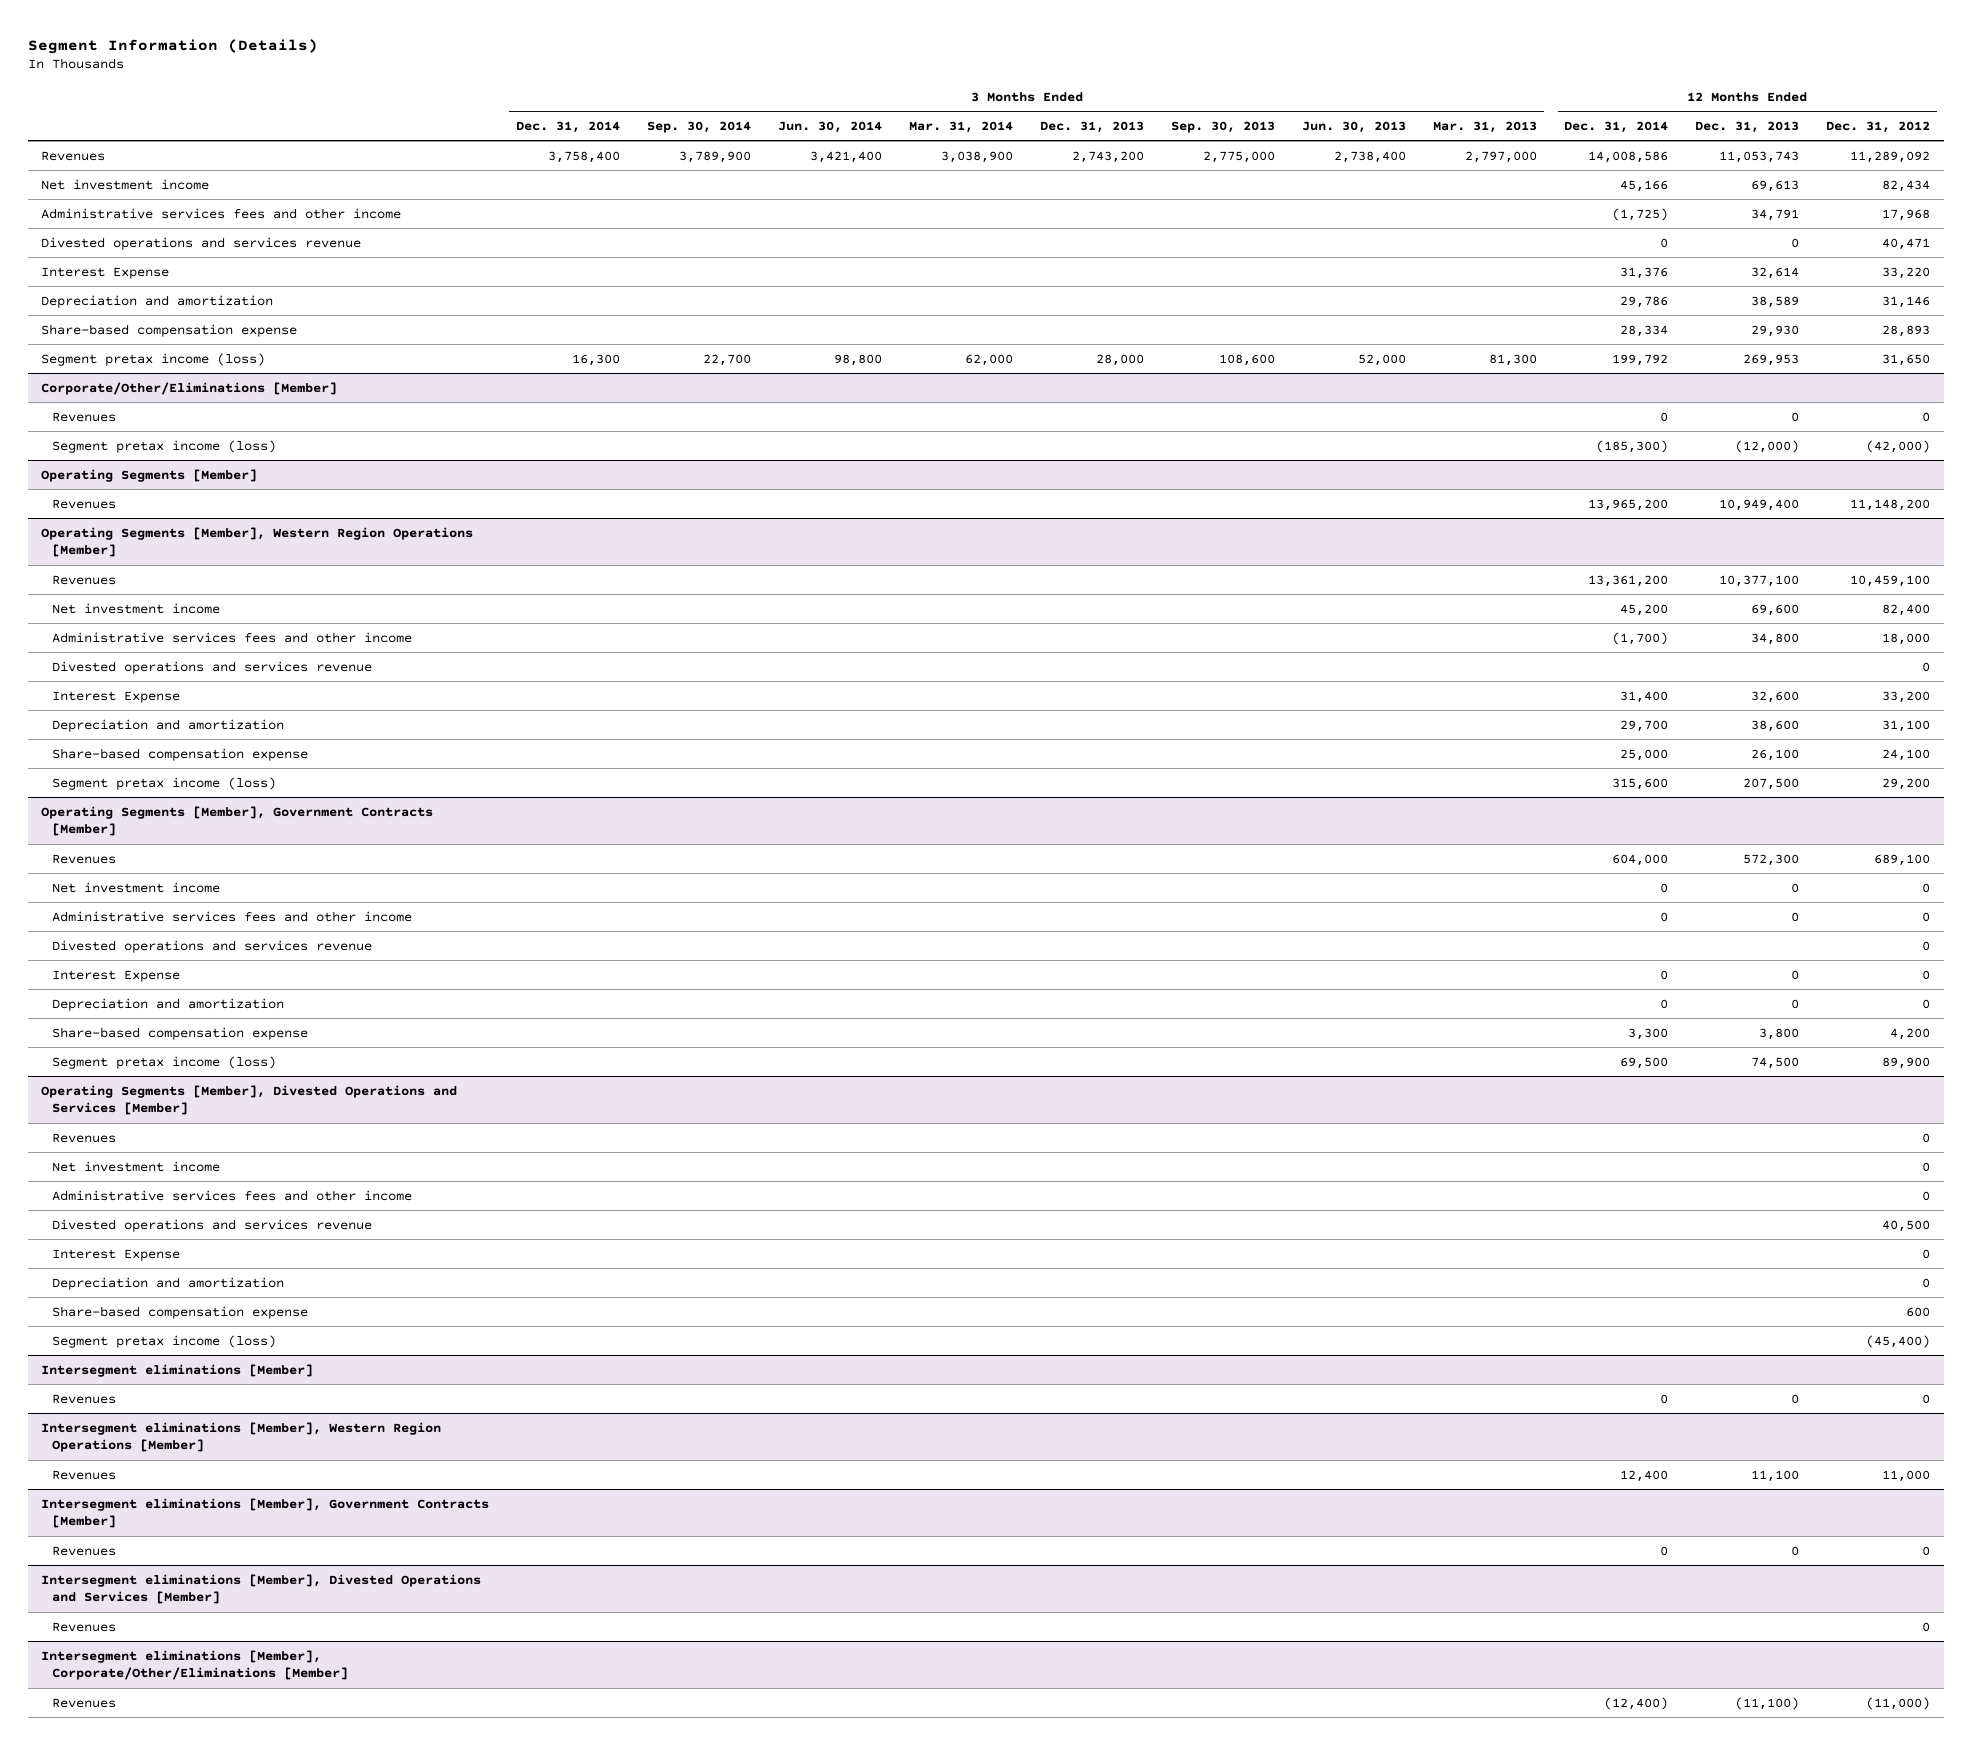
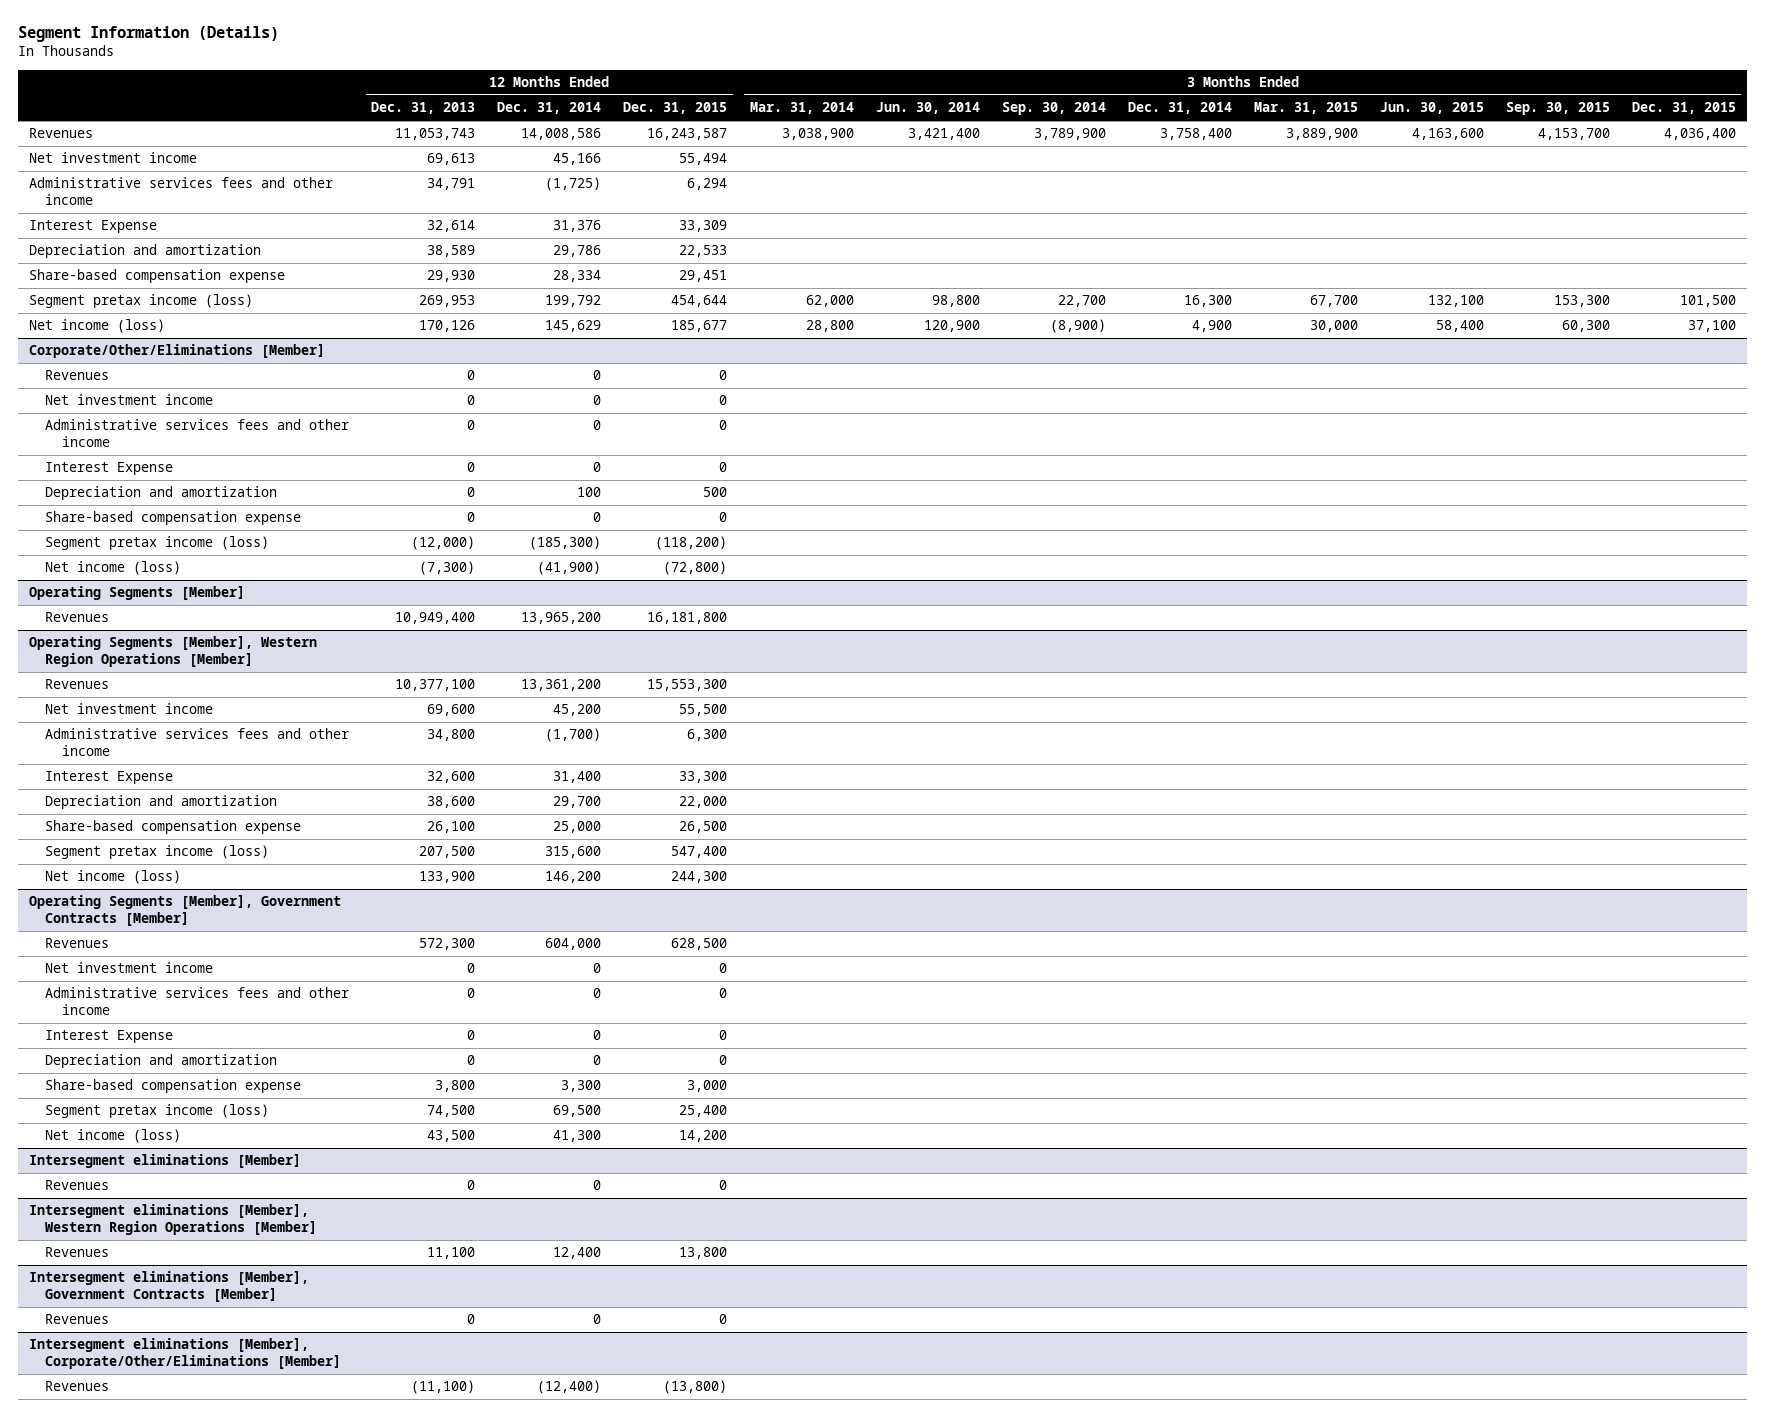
- | 3 Months Ended Dec. 31, 2014 | 3 Months Ended Sep. 30, 2014 | 3 Months Ended Jun. 30, 2014 | 3 Months Ended Mar. 31, 2014 | 3 Months Ended Dec. 31, 2013 | 3 Months Ended Sep. 30, 2013 | 3 Months Ended Jun. 30, 2013 | 3 Months Ended Mar. 31, 2013 | 12 Months Ended Dec. 31, 2014 | 12 Months Ended Dec. 31, 2013 | 12 Months Ended Dec. 31, 2012
+ | 12 Months Ended Dec. 31, 2013 | 12 Months Ended Dec. 31, 2014 | 12 Months Ended Dec. 31, 2015 | 3 Months Ended Mar. 31, 2014 | 3 Months Ended Jun. 30, 2014 | 3 Months Ended Sep. 30, 2014 | 3 Months Ended Dec. 31, 2014 | 3 Months Ended Mar. 31, 2015 | 3 Months Ended Jun. 30, 2015 | 3 Months Ended Sep. 30, 2015 | 3 Months Ended Dec. 31, 2015
- Divested operations and services revenue | | | | | | | | | 0 | 0 | 40,471
+ Net income (loss) | 170,126 | 145,629 | 185,677 | 28,800 | 120,900 | (8,900) | 4,900 | 30,000 | 58,400 | 60,300 | 37,100
@ Corporate/Other/Eliminations [Member]
+ Net investment income | 0 | 0 | 0 | | | | | | | |
+ Administrative services fees and other income | 0 | 0 | 0 | | | | | | | |
+ Interest Expense | 0 | 0 | 0 | | | | | | | |
+ Depreciation and amortization | 0 | 100 | 500 | | | | | | | |
+ Share-based compensation expense | 0 | 0 | 0 | | | | | | | |
+ Net income (loss) | (7,300) | (41,900) | (72,800) | | | | | | | |
@ Operating Segments [Member], Western Region Operations [Member]
- Divested operations and services revenue | | | | | | | | | | | 0
+ Net income (loss) | 133,900 | 146,200 | 244,300 | | | | | | | |
@ Operating Segments [Member], Government Contracts [Member]
- Divested operations and services revenue | | | | | | | | | | | 0
- Operating Segments [Member], Divested Operations and Services [Member]
- Revenues | | | | | | | | | | | 0
- Net investment income | | | | | | | | | | | 0
- Administrative services fees and other income | | | | | | | | | | | 0
- Divested operations and services revenue | | | | | | | | | | | 40,500
- Interest Expense | | | | | | | | | | | 0
- Depreciation and amortization | | | | | | | | | | | 0
- Share-based compensation expense | | | | | | | | | | | 600
- Segment pretax income (loss) | | | | | | | | | | | (45,400)
@ Operating Segments [Member], Government Contracts [Member]
+ Net income (loss) | 43,500 | 41,300 | 14,200 | | | | | | | |
- Intersegment eliminations [Member], Divested Operations and Services [Member]
- Revenues | | | | | | | | | | | 0

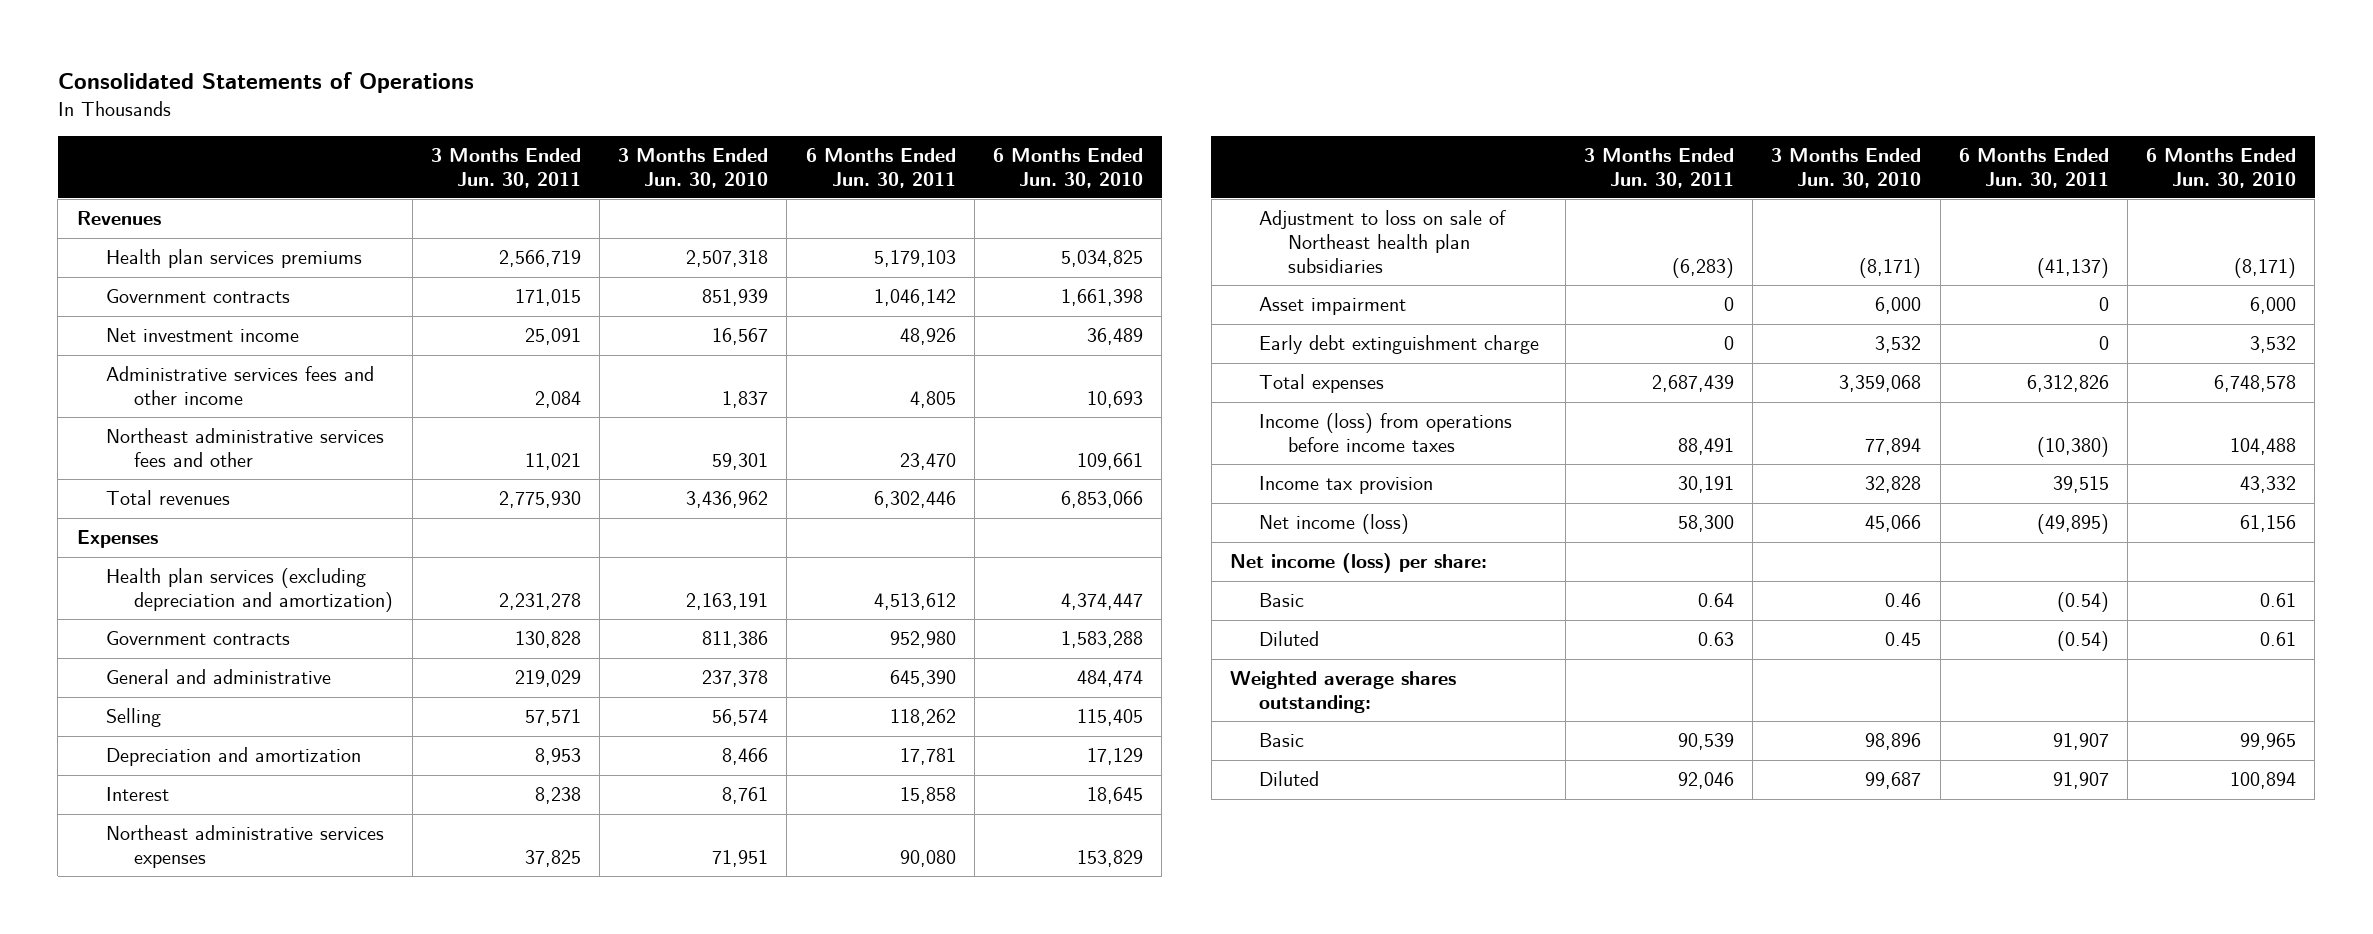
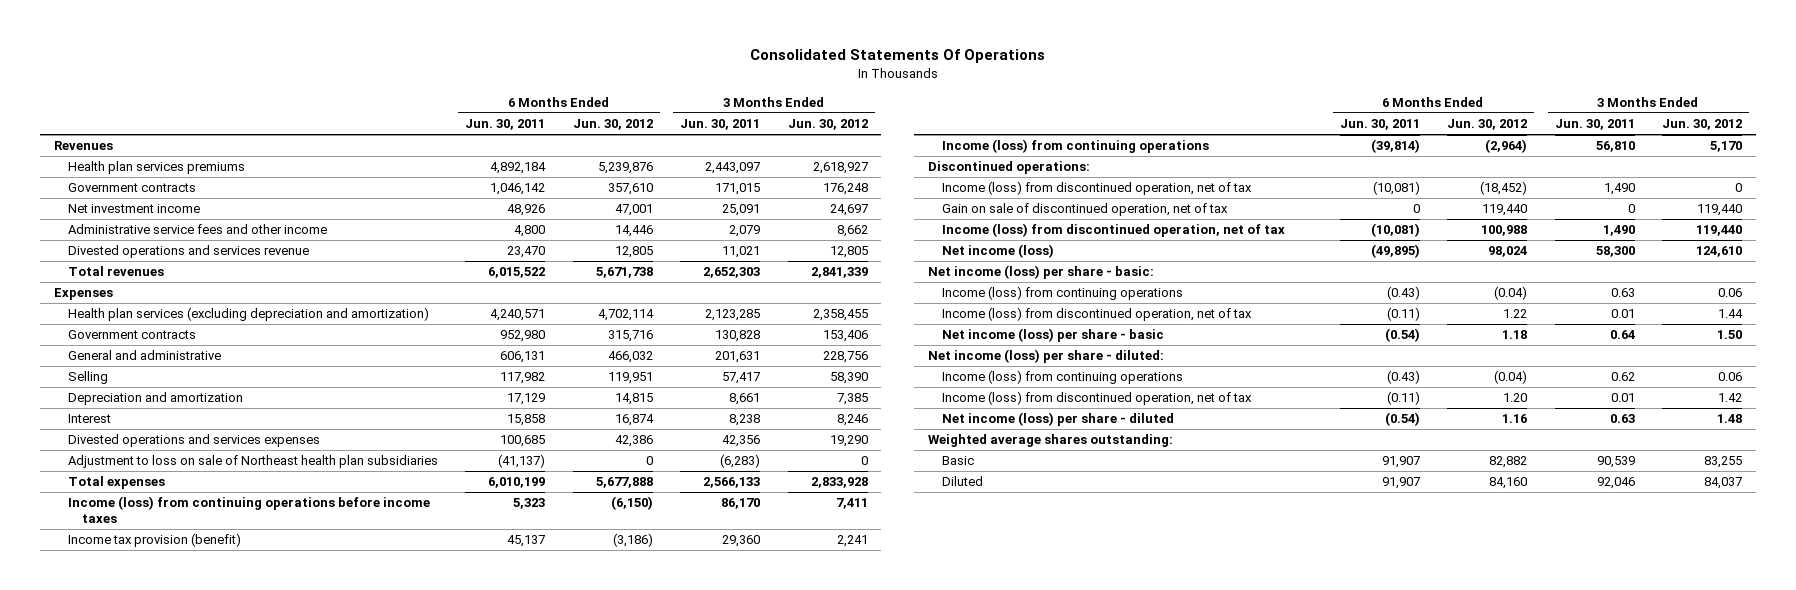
- Consolidated Statements of Operations
+ Consolidated Statements Of Operations
- | 3 Months Ended Jun. 30, 2011 | 3 Months Ended Jun. 30, 2010 | 6 Months Ended Jun. 30, 2011 | 6 Months Ended Jun. 30, 2010
+ | 6 Months Ended Jun. 30, 2011 | 6 Months Ended Jun. 30, 2012 | 3 Months Ended Jun. 30, 2011 | 3 Months Ended Jun. 30, 2012
- Health plan services premiums | 2,566,719 | 2,507,318 | 5,179,103 | 5,034,825
+ Health plan services premiums | 4,892,184 | 5,239,876 | 2,443,097 | 2,618,927
- Administrative services fees and other income | 2,084 | 1,837 | 4,805 | 10,693
- Northeast administrative services fees and other | 11,021 | 59,301 | 23,470 | 109,661
- Total revenues | 2,775,930 | 3,436,962 | 6,302,446 | 6,853,066
+ Administrative service fees and other income | 4,800 | 14,446 | 2,079 | 8,662
+ Divested operations and services revenue | 23,470 | 12,805 | 11,021 | 12,805
+ Total revenues | 6,015,522 | 5,671,738 | 2,652,303 | 2,841,339
- Health plan services (excluding depreciation and amortization) | 2,231,278 | 2,163,191 | 4,513,612 | 4,374,447
+ Health plan services (excluding depreciation and amortization) | 4,240,571 | 4,702,114 | 2,123,285 | 2,358,455
- General and administrative | 219,029 | 237,378 | 645,390 | 484,474
- Selling | 57,571 | 56,574 | 118,262 | 115,405
- Depreciation and amortization | 8,953 | 8,466 | 17,781 | 17,129
+ General and administrative | 606,131 | 466,032 | 201,631 | 228,756
+ Selling | 117,982 | 119,951 | 57,417 | 58,390
+ Depreciation and amortization | 17,129 | 14,815 | 8,661 | 7,385
- Northeast administrative services expenses | 37,825 | 71,951 | 90,080 | 153,829
+ Divested operations and services expenses | 100,685 | 42,386 | 42,356 | 19,290
- Asset impairment | 0 | 6,000 | 0 | 6,000
- Early debt extinguishment charge | 0 | 3,532 | 0 | 3,532
- Total expenses | 2,687,439 | 3,359,068 | 6,312,826 | 6,748,578
- Income (loss) from operations before income taxes | 88,491 | 77,894 | (10,380) | 104,488
- Income tax provision | 30,191 | 32,828 | 39,515 | 43,332
+ Total expenses | 6,010,199 | 5,677,888 | 2,566,133 | 2,833,928
+ Income (loss) from continuing operations before income taxes | 5,323 | (6,150) | 86,170 | 7,411
+ Income tax provision (benefit) | 45,137 | (3,186) | 29,360 | 2,241
+ Income (loss) from continuing operations | (39,814) | (2,964) | 56,810 | 5,170
+ Discontinued operations:
+ Income (loss) from discontinued operation, net of tax | (10,081) | (18,452) | 1,490 | 0
+ Gain on sale of discontinued operation, net of tax | 0 | 119,440 | 0 | 119,440
+ Income (loss) from discontinued operation, net of tax | (10,081) | 100,988 | 1,490 | 119,440
- Net income (loss) per share:
- Basic | 0.64 | 0.46 | (0.54) | 0.61
- Diluted | 0.63 | 0.45 | (0.54) | 0.61
+ Net income (loss) per share - basic:
+ Income (loss) from continuing operations | (0.43) | (0.04) | 0.63 | 0.06
+ Income (loss) from discontinued operation, net of tax | (0.11) | 1.22 | 0.01 | 1.44
+ Net income (loss) per share - basic | (0.54) | 1.18 | 0.64 | 1.50
+ Net income (loss) per share - diluted:
+ Income (loss) from continuing operations | (0.43) | (0.04) | 0.62 | 0.06
+ Income (loss) from discontinued operation, net of tax | (0.11) | 1.20 | 0.01 | 1.42
+ Net income (loss) per share - diluted | (0.54) | 1.16 | 0.63 | 1.48

